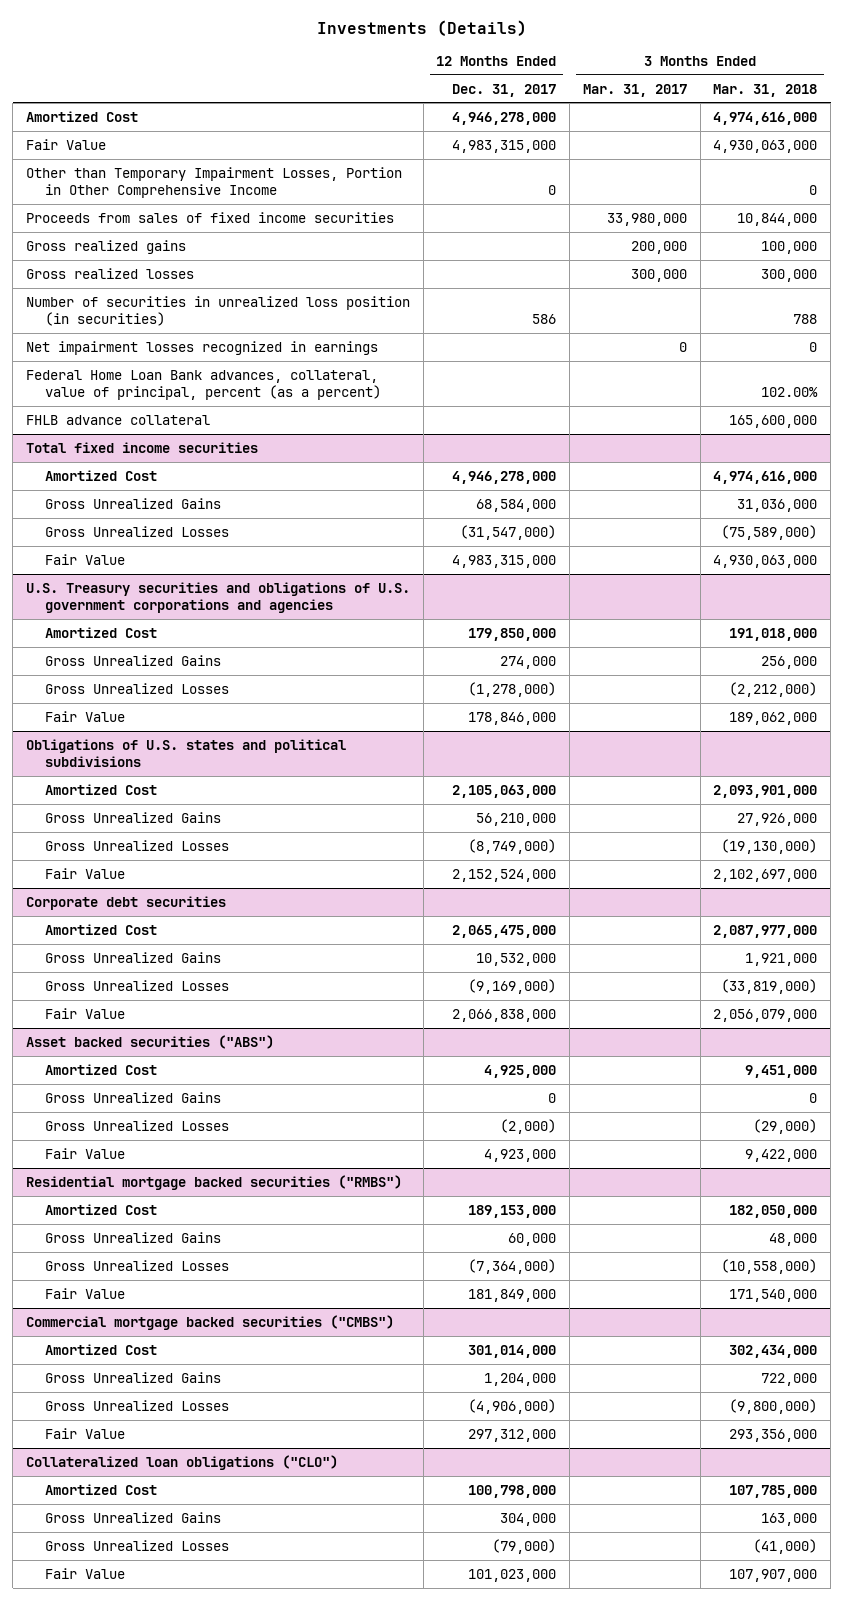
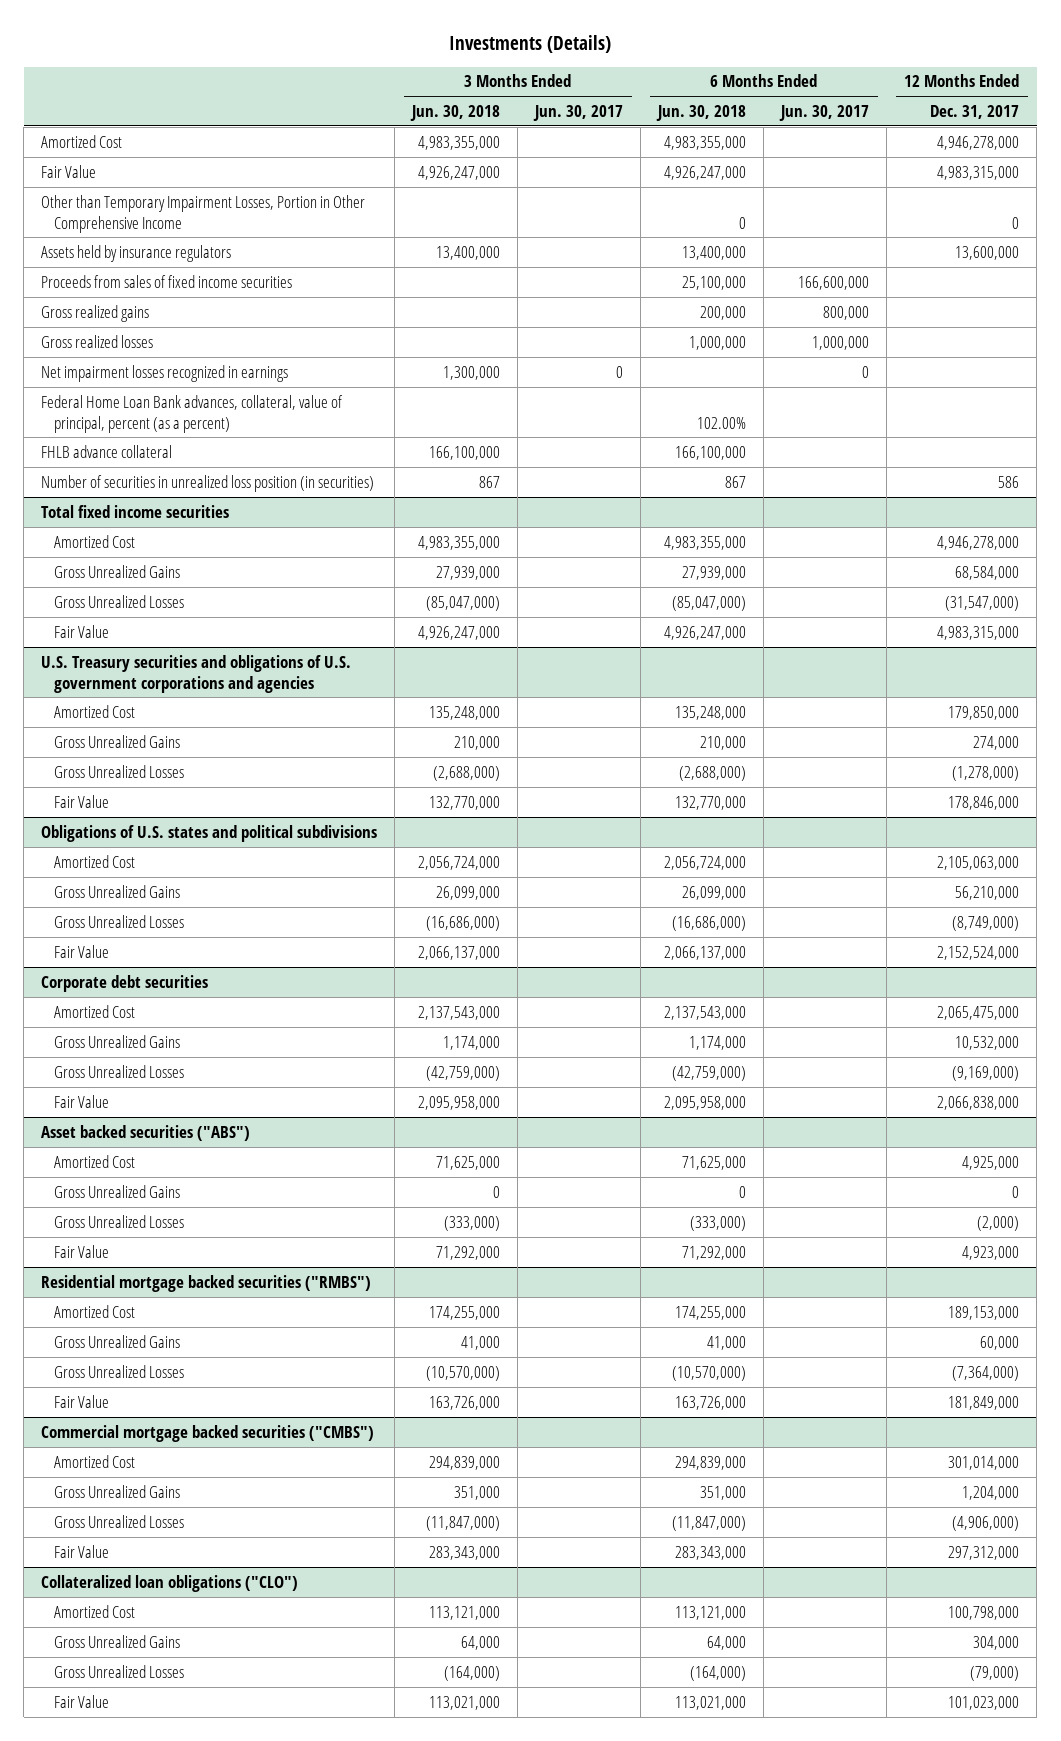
- | 12 Months Ended Dec. 31, 2017 | 3 Months Ended Mar. 31, 2017 | 3 Months Ended Mar. 31, 2018
+ | 3 Months Ended Jun. 30, 2018 | 3 Months Ended Jun. 30, 2017 | 6 Months Ended Jun. 30, 2018 | 6 Months Ended Jun. 30, 2017 | 12 Months Ended Dec. 31, 2017
+ Assets held by insurance regulators | 13,400,000 | | 13,400,000 | | 13,600,000
moved down: Number of securities in unrealized loss position (in securities) | 867 | | 867 | | 586

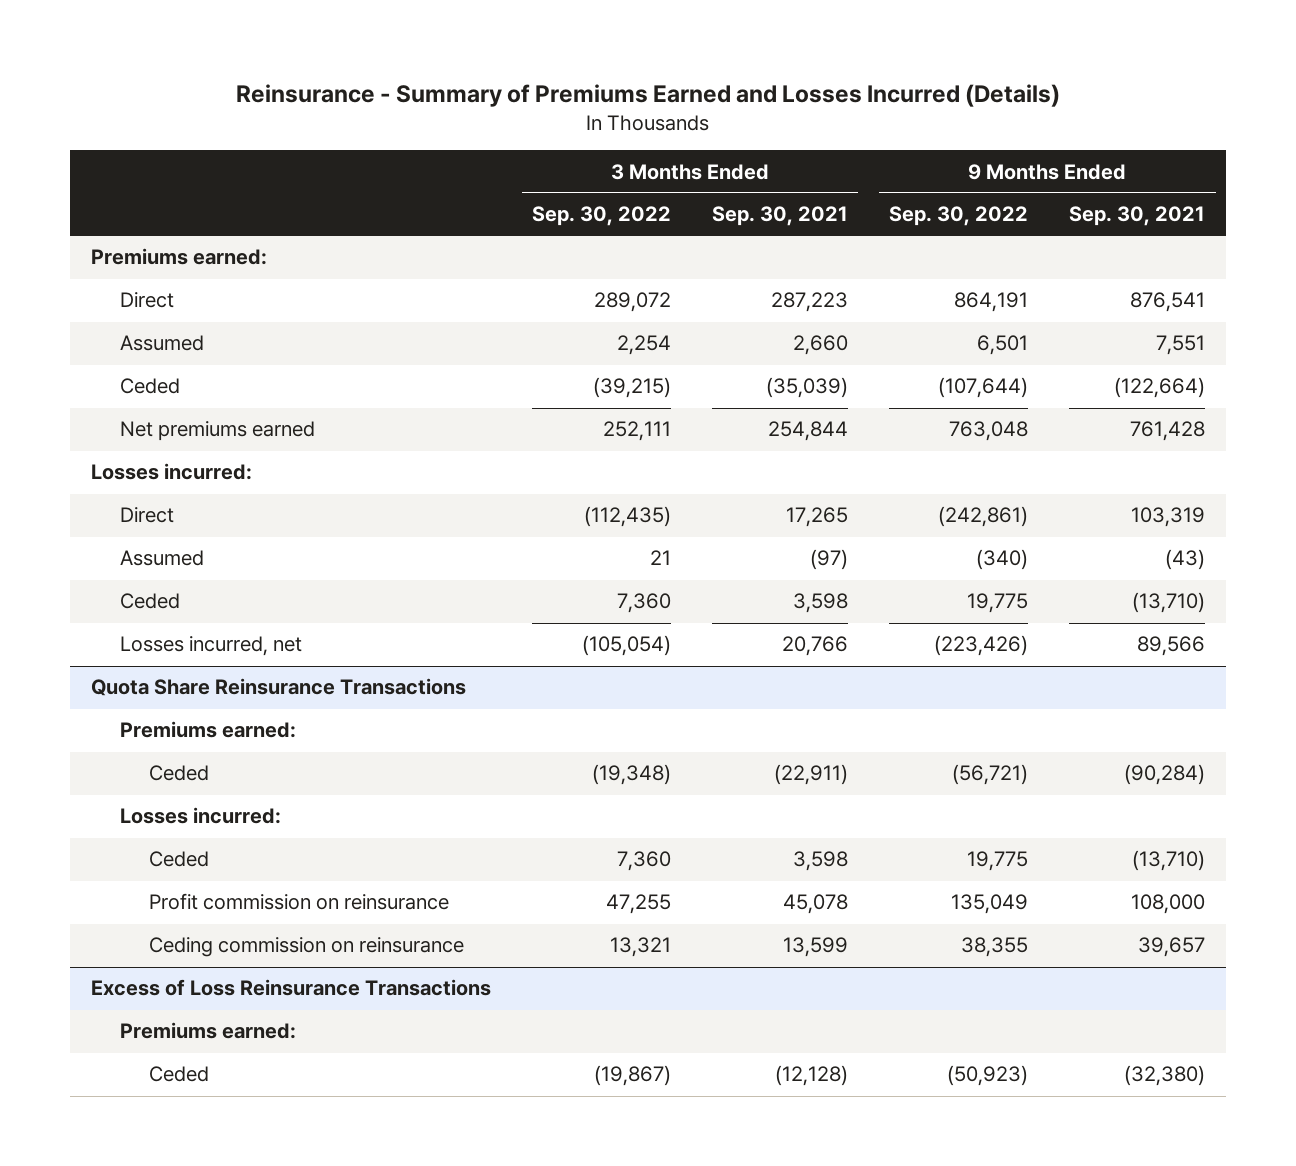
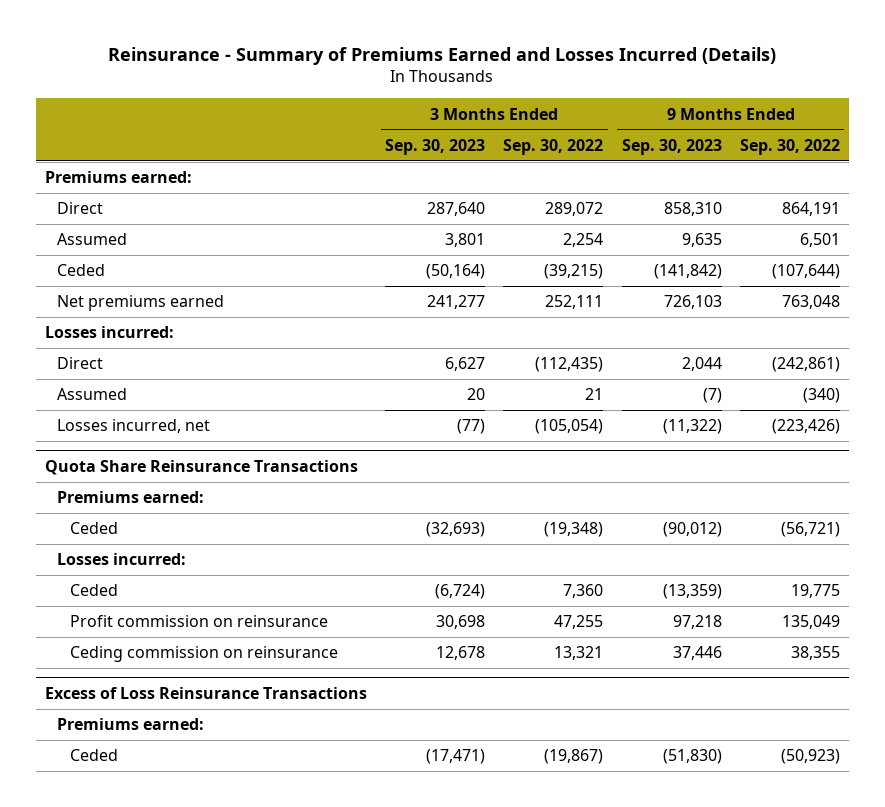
- | 3 Months Ended Sep. 30, 2022 | 3 Months Ended Sep. 30, 2021 | 9 Months Ended Sep. 30, 2022 | 9 Months Ended Sep. 30, 2021
+ | 3 Months Ended Sep. 30, 2023 | 3 Months Ended Sep. 30, 2022 | 9 Months Ended Sep. 30, 2023 | 9 Months Ended Sep. 30, 2022
- Ceded | 7,360 | 3,598 | 19,775 | (13,710)

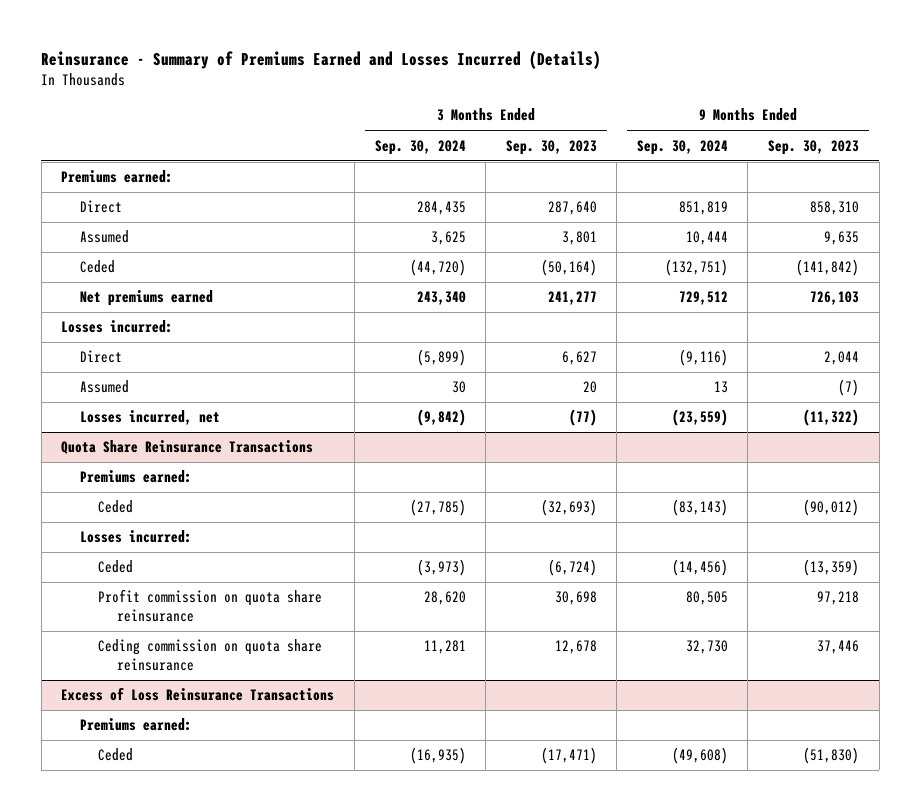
- | 3 Months Ended Sep. 30, 2023 | 3 Months Ended Sep. 30, 2022 | 9 Months Ended Sep. 30, 2023 | 9 Months Ended Sep. 30, 2022
+ | 3 Months Ended Sep. 30, 2024 | 3 Months Ended Sep. 30, 2023 | 9 Months Ended Sep. 30, 2024 | 9 Months Ended Sep. 30, 2023
@ Quota Share Reinsurance Transactions
- Profit commission on reinsurance | 30,698 | 47,255 | 97,218 | 135,049
- Ceding commission on reinsurance | 12,678 | 13,321 | 37,446 | 38,355
+ Profit commission on quota share reinsurance | 28,620 | 30,698 | 80,505 | 97,218
+ Ceding commission on quota share reinsurance | 11,281 | 12,678 | 32,730 | 37,446

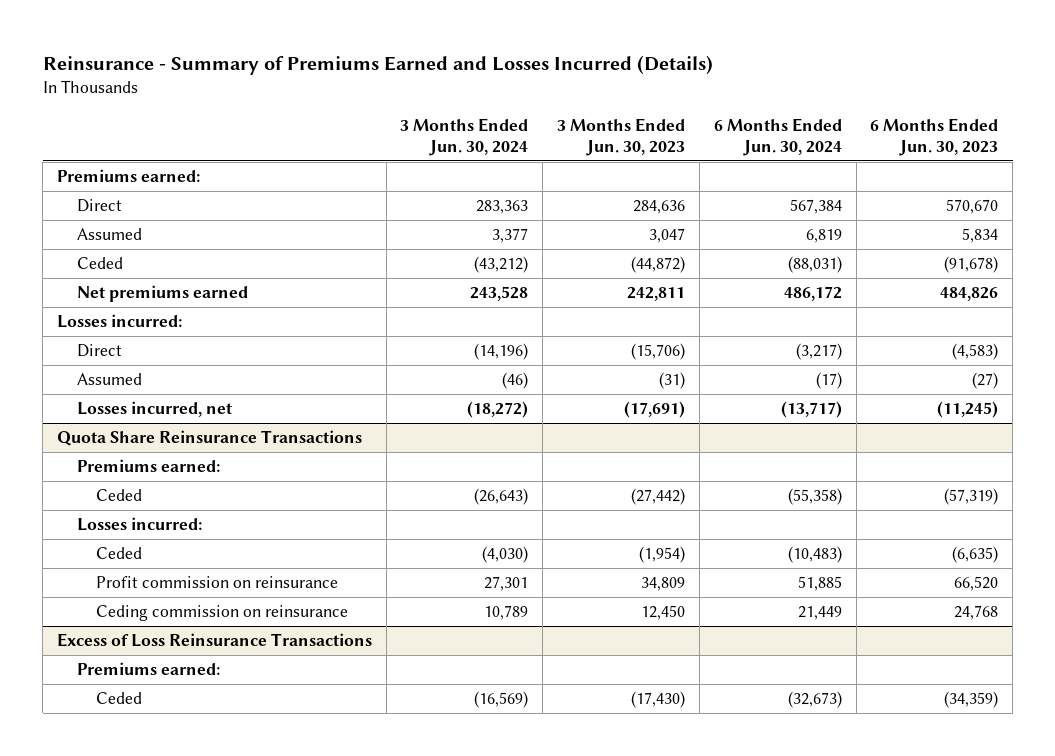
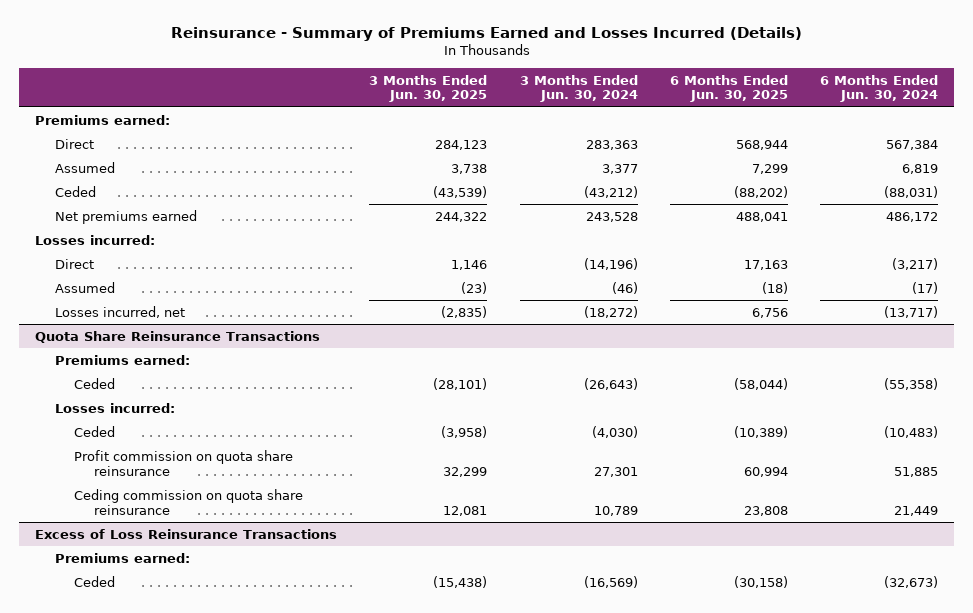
- | 3 Months Ended Jun. 30, 2024 | 3 Months Ended Jun. 30, 2023 | 6 Months Ended Jun. 30, 2024 | 6 Months Ended Jun. 30, 2023
+ | 3 Months Ended Jun. 30, 2025 | 3 Months Ended Jun. 30, 2024 | 6 Months Ended Jun. 30, 2025 | 6 Months Ended Jun. 30, 2024
@ Quota Share Reinsurance Transactions
- Profit commission on reinsurance | 27,301 | 34,809 | 51,885 | 66,520
- Ceding commission on reinsurance | 10,789 | 12,450 | 21,449 | 24,768
+ Profit commission on quota share reinsurance | 32,299 | 27,301 | 60,994 | 51,885
+ Ceding commission on quota share reinsurance | 12,081 | 10,789 | 23,808 | 21,449

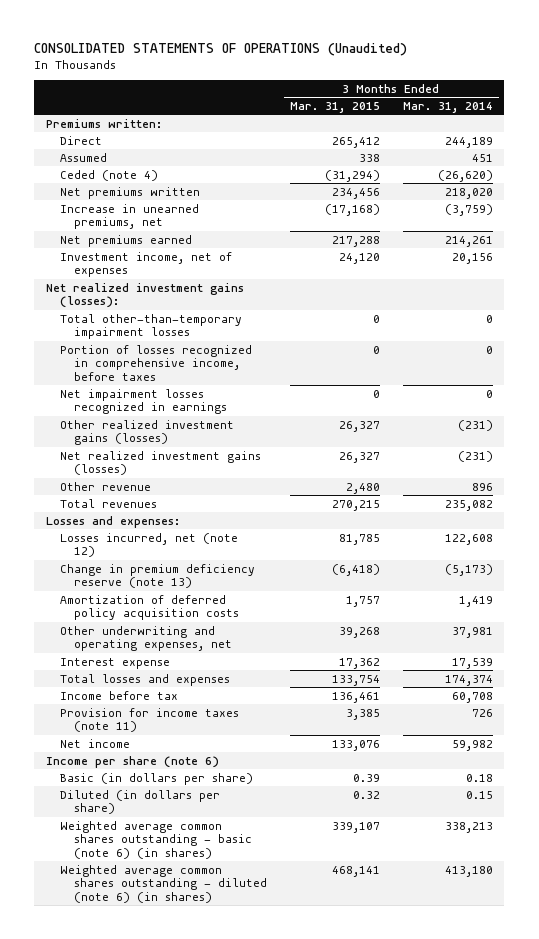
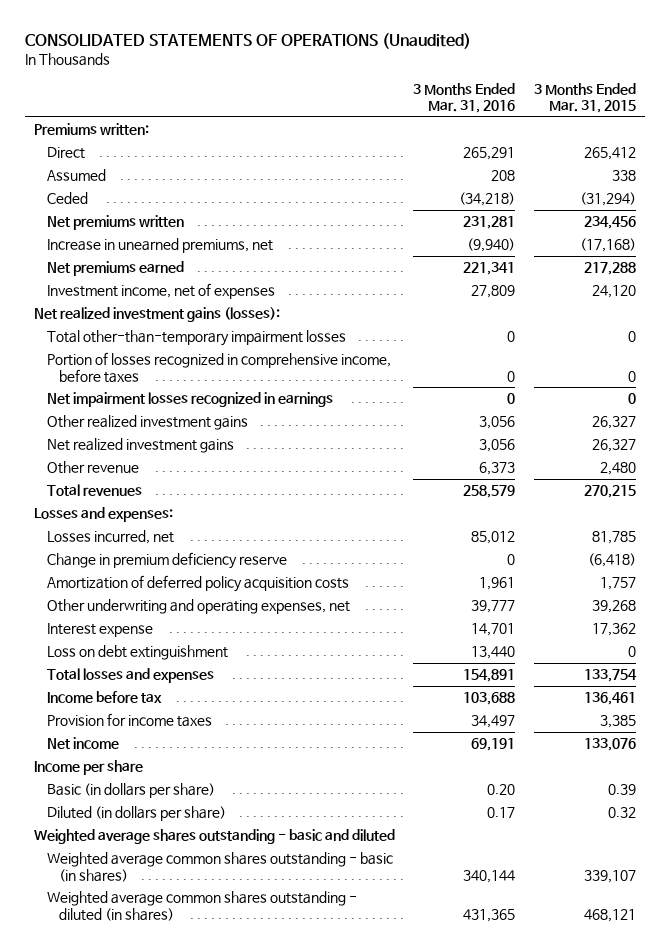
- | 3 Months Ended Mar. 31, 2015 | 3 Months Ended Mar. 31, 2014
+ | 3 Months Ended Mar. 31, 2016 | 3 Months Ended Mar. 31, 2015
- Ceded (note 4) | (31,294) | (26,620)
+ Ceded | (34,218) | (31,294)
- Other realized investment gains (losses) | 26,327 | (231)
- Net realized investment gains (losses) | 26,327 | (231)
+ Other realized investment gains | 3,056 | 26,327
+ Net realized investment gains | 3,056 | 26,327
- Losses incurred, net (note 12) | 81,785 | 122,608
- Change in premium deficiency reserve (note 13) | (6,418) | (5,173)
+ Losses incurred, net | 85,012 | 81,785
+ Change in premium deficiency reserve | 0 | (6,418)
+ Loss on debt extinguishment | 13,440 | 0
- Provision for income taxes (note 11) | 3,385 | 726
+ Provision for income taxes | 34,497 | 3,385
- Income per share (note 6)
+ Income per share
- Weighted average common shares outstanding - basic (note 6) (in shares) | 339,107 | 338,213
- Weighted average common shares outstanding - diluted (note 6) (in shares) | 468,141 | 413,180
+ Weighted average shares outstanding - basic and diluted
+ Weighted average common shares outstanding - basic (in shares) | 340,144 | 339,107
+ Weighted average common shares outstanding - diluted (in shares) | 431,365 | 468,121

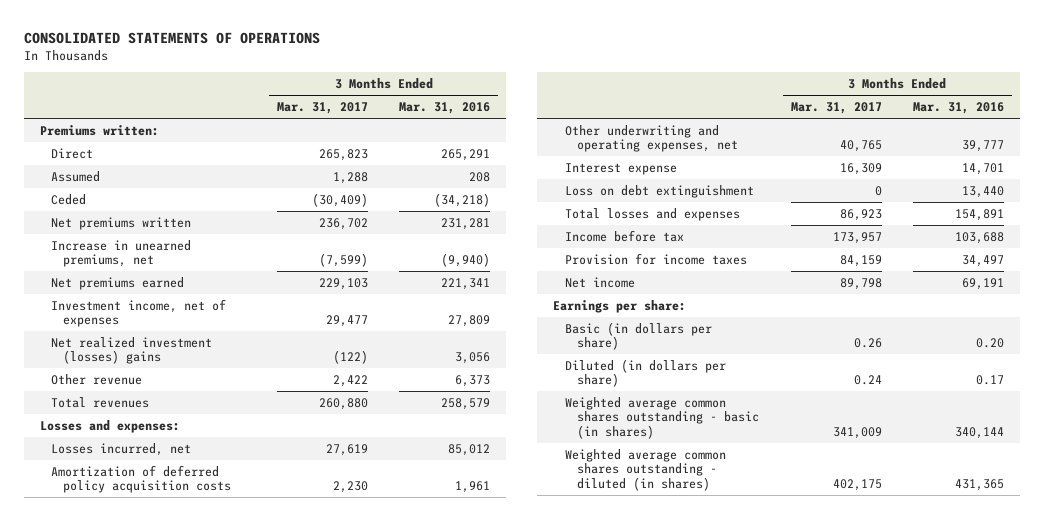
- CONSOLIDATED STATEMENTS OF OPERATIONS (Unaudited)
+ CONSOLIDATED STATEMENTS OF OPERATIONS
- | 3 Months Ended Mar. 31, 2016 | 3 Months Ended Mar. 31, 2015
+ | 3 Months Ended Mar. 31, 2017 | 3 Months Ended Mar. 31, 2016
- Net realized investment gains (losses):
- Total other-than-temporary impairment losses | 0 | 0
- Portion of losses recognized in comprehensive income, before taxes | 0 | 0
- Net impairment losses recognized in earnings | 0 | 0
- Other realized investment gains | 3,056 | 26,327
- Net realized investment gains | 3,056 | 26,327
+ Net realized investment (losses) gains | (122) | 3,056
- Change in premium deficiency reserve | 0 | (6,418)
- Income per share
+ Earnings per share:
- Weighted average shares outstanding - basic and diluted

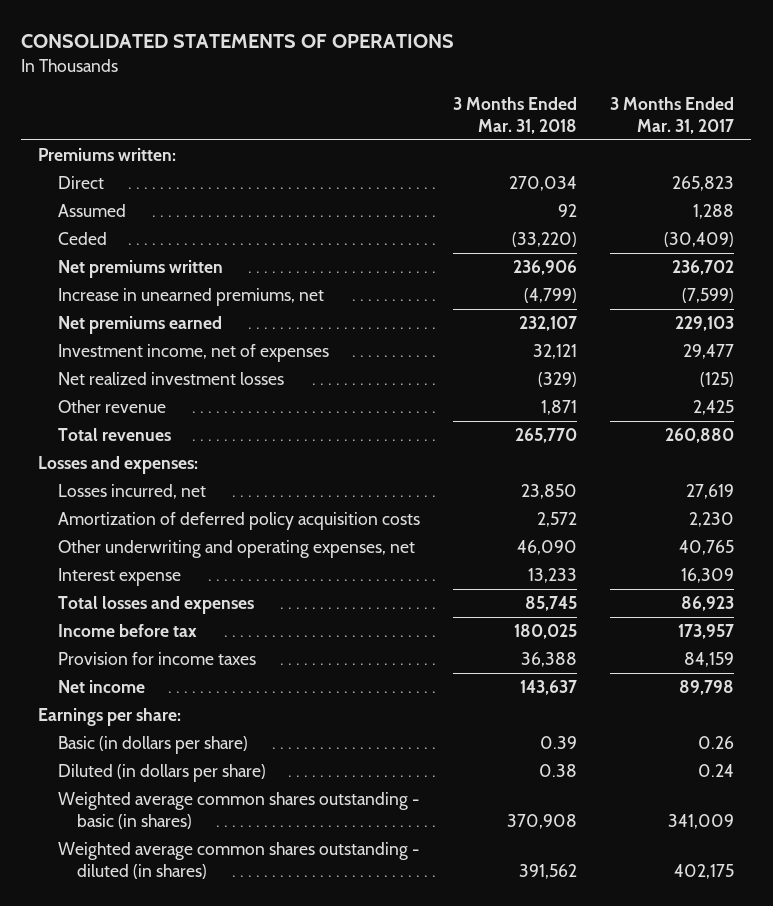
- | 3 Months Ended Mar. 31, 2017 | 3 Months Ended Mar. 31, 2016
+ | 3 Months Ended Mar. 31, 2018 | 3 Months Ended Mar. 31, 2017
- Net realized investment (losses) gains | (122) | 3,056
- Other revenue | 2,422 | 6,373
+ Net realized investment losses | (329) | (125)
+ Other revenue | 1,871 | 2,425
- Loss on debt extinguishment | 0 | 13,440

